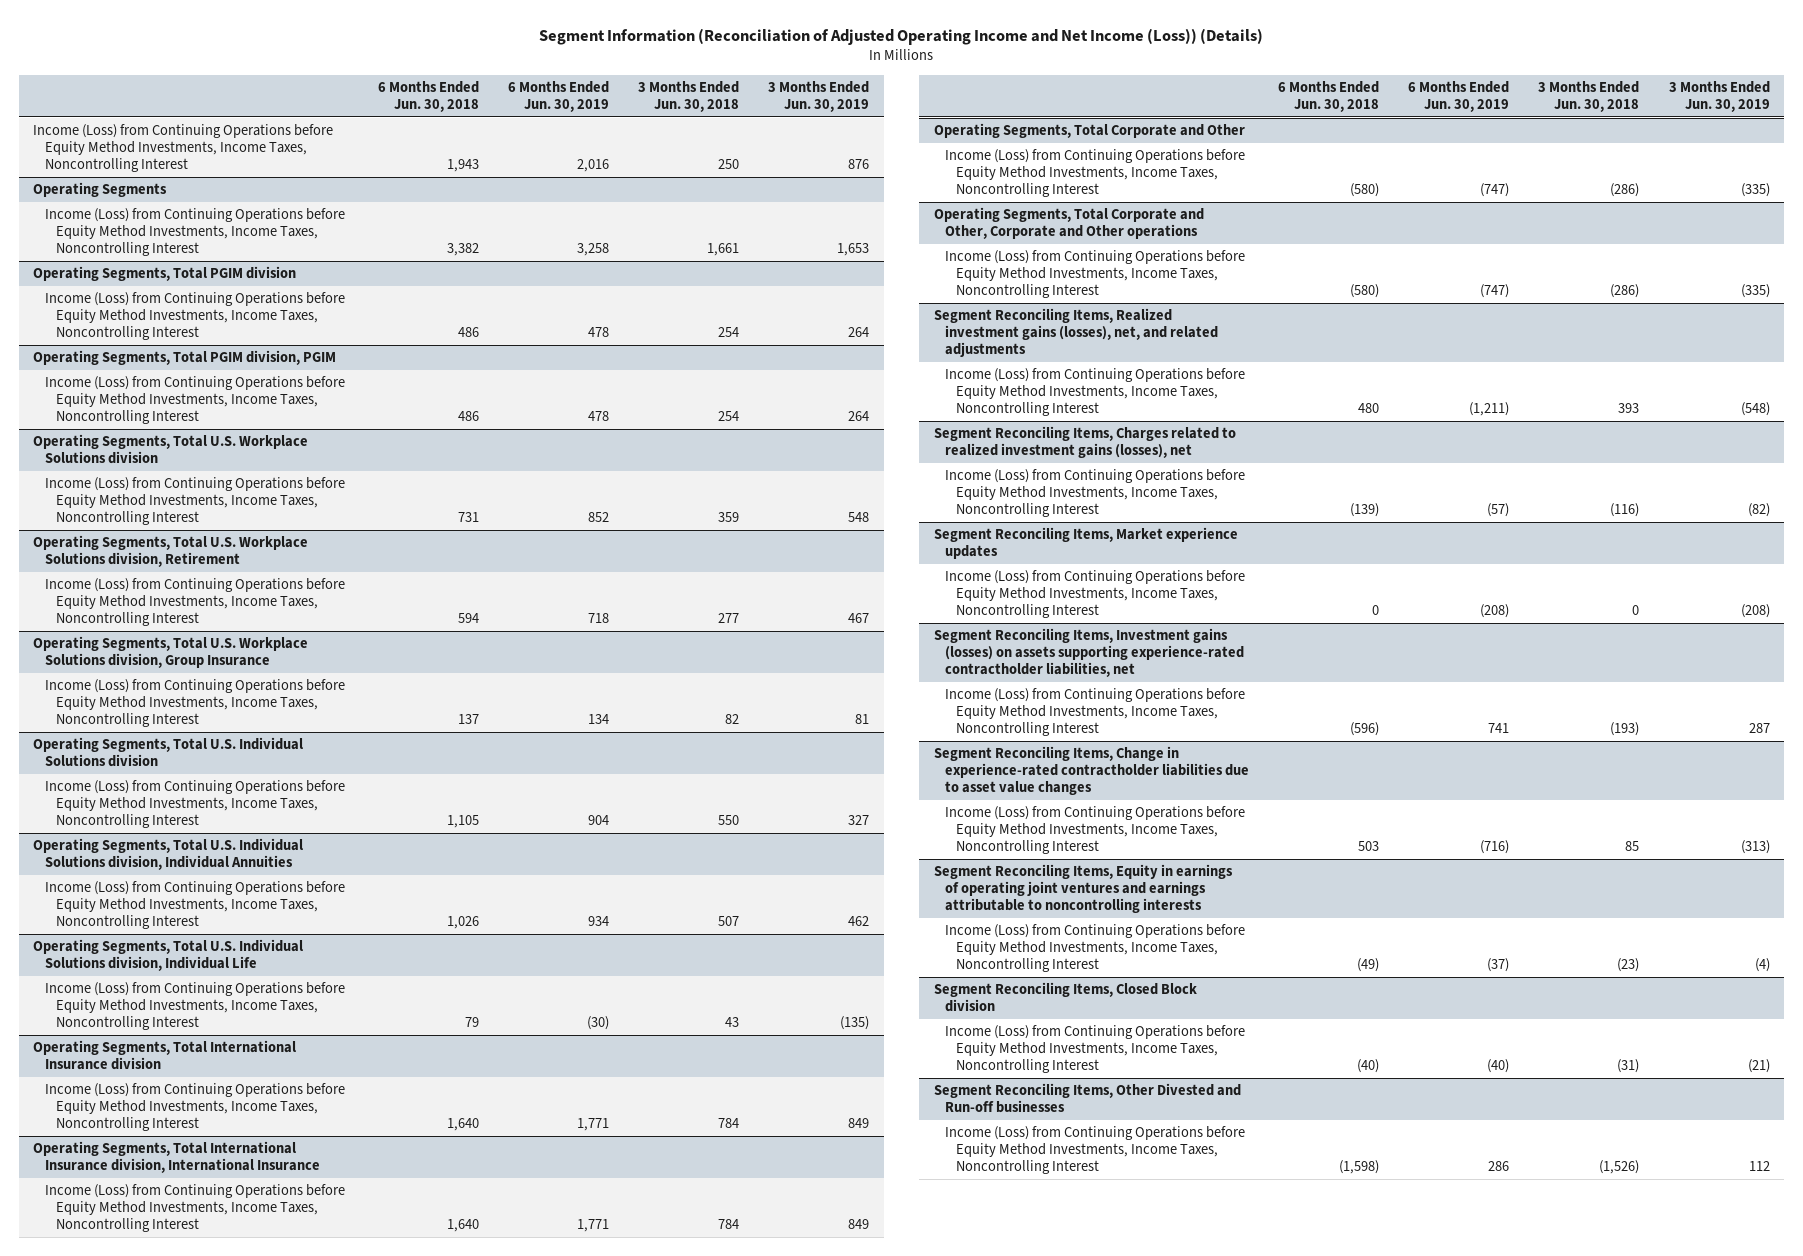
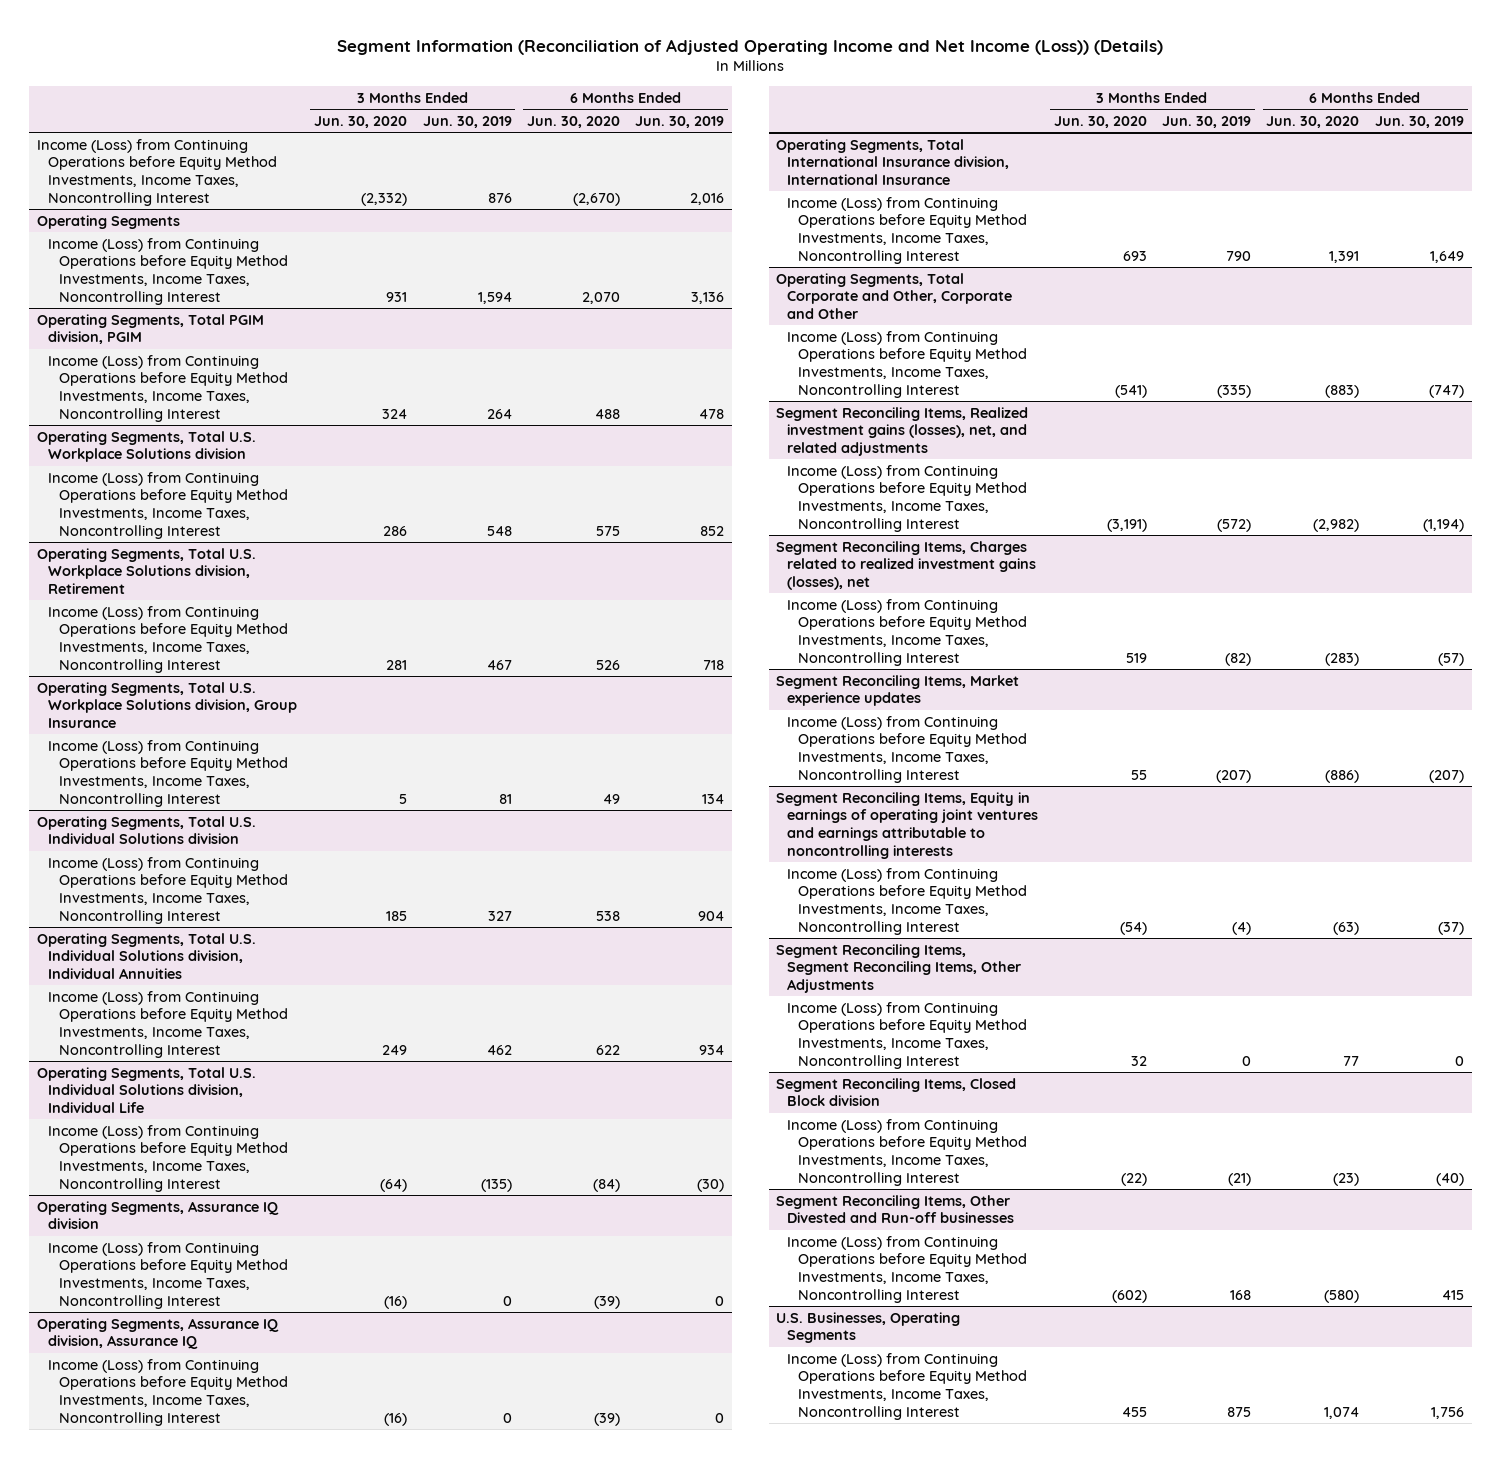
- | 6 Months Ended Jun. 30, 2018 | 6 Months Ended Jun. 30, 2019 | 3 Months Ended Jun. 30, 2018 | 3 Months Ended Jun. 30, 2019
+ | 3 Months Ended Jun. 30, 2020 | 3 Months Ended Jun. 30, 2019 | 6 Months Ended Jun. 30, 2020 | 6 Months Ended Jun. 30, 2019
@ Operating Segments
- Income (Loss) from Continuing Operations before Equity Method Investments, Income Taxes, Noncontrolling Interest | 3,382 | 3,258 | 1,661 | 1,653
- Operating Segments, Total PGIM division
- Income (Loss) from Continuing Operations before Equity Method Investments, Income Taxes, Noncontrolling Interest | 486 | 478 | 254 | 264
@ Operating Segments
+ Income (Loss) from Continuing Operations before Equity Method Investments, Income Taxes, Noncontrolling Interest | 931 | 1,594 | 2,070 | 3,136
- Operating Segments, Total International Insurance division
- Income (Loss) from Continuing Operations before Equity Method Investments, Income Taxes, Noncontrolling Interest | 1,640 | 1,771 | 784 | 849
+ Operating Segments, Assurance IQ division
+ Income (Loss) from Continuing Operations before Equity Method Investments, Income Taxes, Noncontrolling Interest | (16) | 0 | (39) | 0
+ Operating Segments, Assurance IQ division, Assurance IQ
+ Income (Loss) from Continuing Operations before Equity Method Investments, Income Taxes, Noncontrolling Interest | (16) | 0 | (39) | 0
@ Operating Segments, Total International Insurance division, International Insurance
- Income (Loss) from Continuing Operations before Equity Method Investments, Income Taxes, Noncontrolling Interest | 1,640 | 1,771 | 784 | 849
- Operating Segments, Total Corporate and Other
- Income (Loss) from Continuing Operations before Equity Method Investments, Income Taxes, Noncontrolling Interest | (580) | (747) | (286) | (335)
- Operating Segments, Total Corporate and Other, Corporate and Other operations
@ Operating Segments, Total International Insurance division, International Insurance
+ Income (Loss) from Continuing Operations before Equity Method Investments, Income Taxes, Noncontrolling Interest | 693 | 790 | 1,391 | 1,649
+ Operating Segments, Total Corporate and Other, Corporate and Other
@ Segment Reconciling Items, Realized investment gains (losses), net, and related adjustments
- Income (Loss) from Continuing Operations before Equity Method Investments, Income Taxes, Noncontrolling Interest | 480 | (1,211) | 393 | (548)
+ Income (Loss) from Continuing Operations before Equity Method Investments, Income Taxes, Noncontrolling Interest | (3,191) | (572) | (2,982) | (1,194)
@ Segment Reconciling Items, Market experience updates
- Income (Loss) from Continuing Operations before Equity Method Investments, Income Taxes, Noncontrolling Interest | 0 | (208) | 0 | (208)
- Segment Reconciling Items, Investment gains (losses) on assets supporting experience-rated contractholder liabilities, net
- Income (Loss) from Continuing Operations before Equity Method Investments, Income Taxes, Noncontrolling Interest | (596) | 741 | (193) | 287
- Segment Reconciling Items, Change in experience-rated contractholder liabilities due to asset value changes
- Income (Loss) from Continuing Operations before Equity Method Investments, Income Taxes, Noncontrolling Interest | 503 | (716) | 85 | (313)
@ Segment Reconciling Items, Market experience updates
+ Income (Loss) from Continuing Operations before Equity Method Investments, Income Taxes, Noncontrolling Interest | 55 | (207) | (886) | (207)
+ Segment Reconciling Items, Segment Reconciling Items, Other Adjustments
+ Income (Loss) from Continuing Operations before Equity Method Investments, Income Taxes, Noncontrolling Interest | 32 | 0 | 77 | 0
@ Segment Reconciling Items, Other Divested and Run-off businesses
- Income (Loss) from Continuing Operations before Equity Method Investments, Income Taxes, Noncontrolling Interest | (1,598) | 286 | (1,526) | 112
+ Income (Loss) from Continuing Operations before Equity Method Investments, Income Taxes, Noncontrolling Interest | (602) | 168 | (580) | 415
+ U.S. Businesses, Operating Segments
+ Income (Loss) from Continuing Operations before Equity Method Investments, Income Taxes, Noncontrolling Interest | 455 | 875 | 1,074 | 1,756

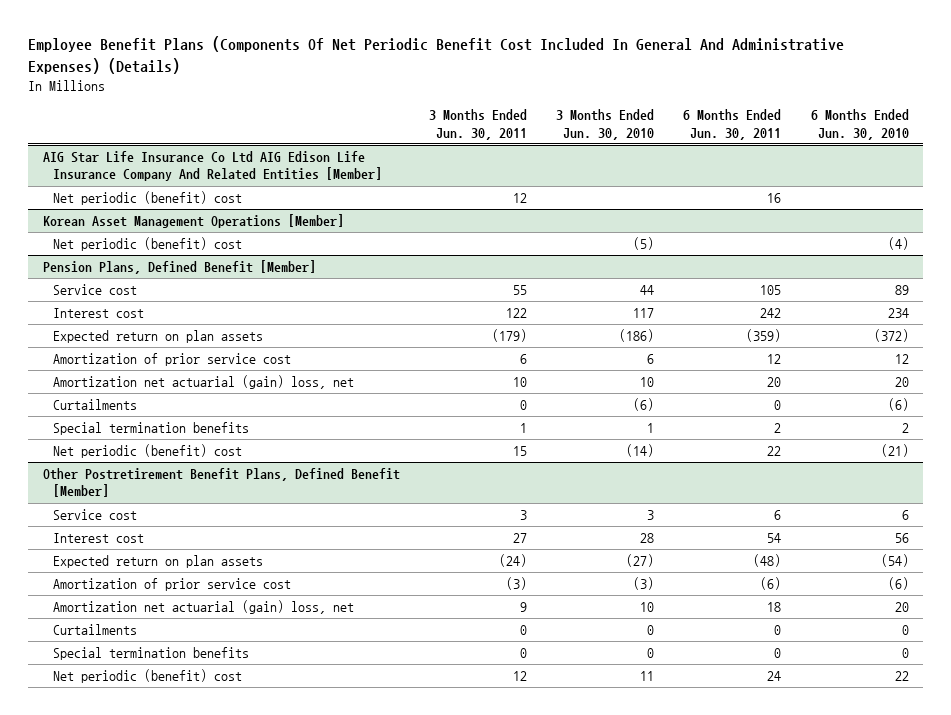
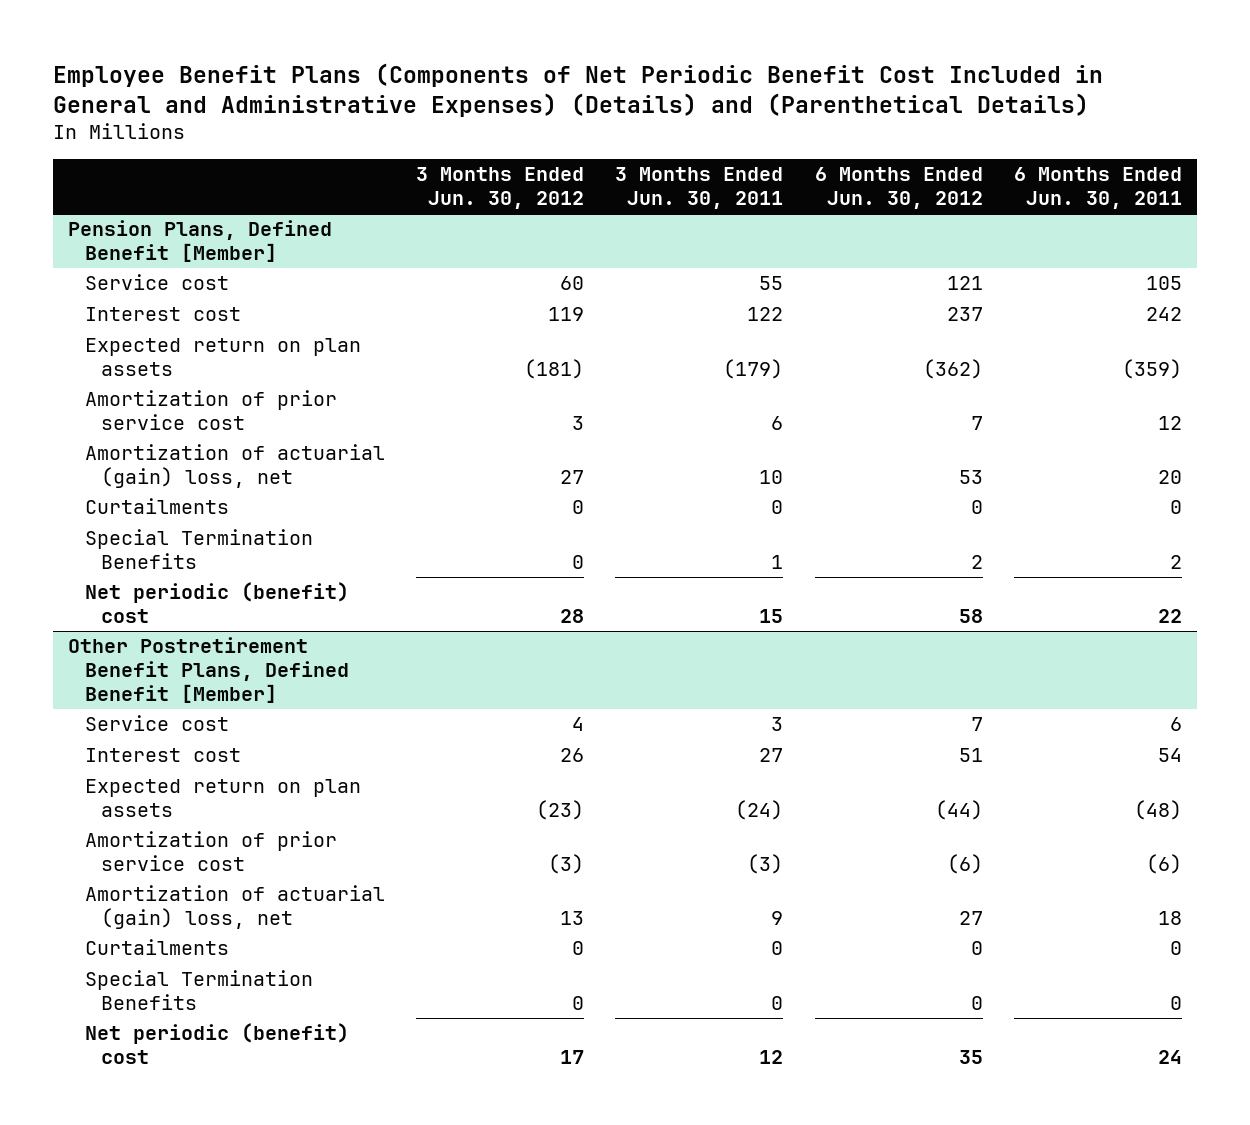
- Employee Benefit Plans (Components Of Net Periodic Benefit Cost Included In General And Administrative Expenses) (Details)
+ Employee Benefit Plans (Components of Net Periodic Benefit Cost Included in General and Administrative Expenses) (Details) and (Parenthetical Details)
- | 3 Months Ended Jun. 30, 2011 | 3 Months Ended Jun. 30, 2010 | 6 Months Ended Jun. 30, 2011 | 6 Months Ended Jun. 30, 2010
+ | 3 Months Ended Jun. 30, 2012 | 3 Months Ended Jun. 30, 2011 | 6 Months Ended Jun. 30, 2012 | 6 Months Ended Jun. 30, 2011
- AIG Star Life Insurance Co Ltd AIG Edison Life Insurance Company And Related Entities [Member]
- Net periodic (benefit) cost | 12 | | 16 |
- Korean Asset Management Operations [Member]
- Net periodic (benefit) cost | | (5) | | (4)
@ Pension Plans, Defined Benefit [Member]
- Amortization net actuarial (gain) loss, net | 10 | 10 | 20 | 20
+ Amortization of actuarial (gain) loss, net | 27 | 10 | 53 | 20
- Special termination benefits | 1 | 1 | 2 | 2
+ Special Termination Benefits | 0 | 1 | 2 | 2
@ Other Postretirement Benefit Plans, Defined Benefit [Member]
- Amortization net actuarial (gain) loss, net | 9 | 10 | 18 | 20
+ Amortization of actuarial (gain) loss, net | 13 | 9 | 27 | 18
- Special termination benefits | 0 | 0 | 0 | 0
+ Special Termination Benefits | 0 | 0 | 0 | 0

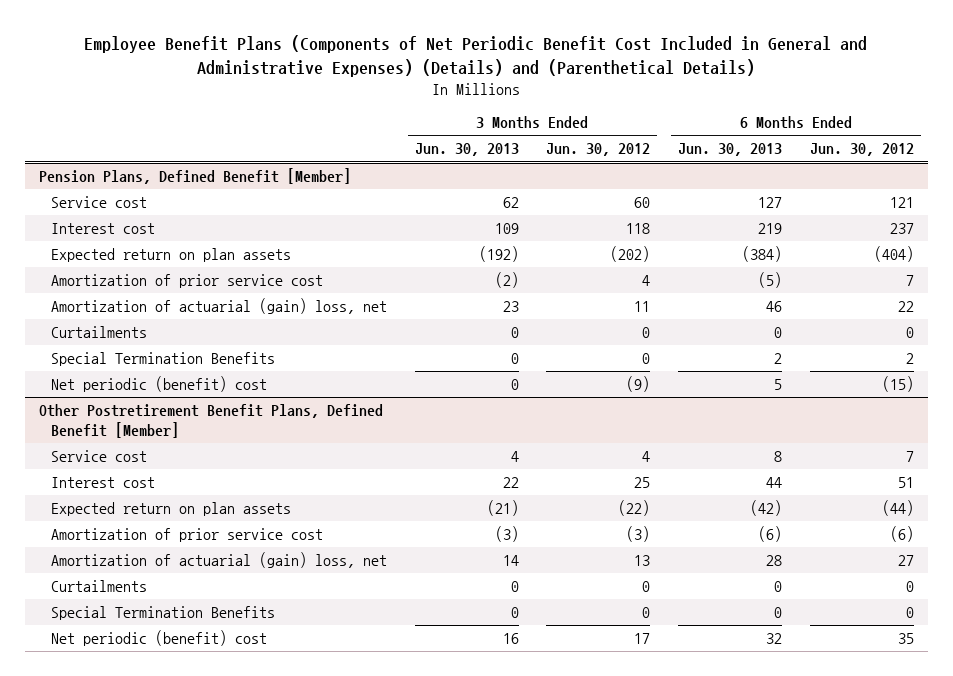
- | 3 Months Ended Jun. 30, 2012 | 3 Months Ended Jun. 30, 2011 | 6 Months Ended Jun. 30, 2012 | 6 Months Ended Jun. 30, 2011
+ | 3 Months Ended Jun. 30, 2013 | 3 Months Ended Jun. 30, 2012 | 6 Months Ended Jun. 30, 2013 | 6 Months Ended Jun. 30, 2012
@ Pension Plans, Defined Benefit [Member]
- Interest cost | 119 | 122 | 237 | 242
- Expected return on plan assets | (181) | (179) | (362) | (359)
- Amortization of prior service cost | 3 | 6 | 7 | 12
- Amortization of actuarial (gain) loss, net | 27 | 10 | 53 | 20
+ Interest cost | 109 | 118 | 219 | 237
+ Expected return on plan assets | (192) | (202) | (384) | (404)
+ Amortization of prior service cost | (2) | 4 | (5) | 7
+ Amortization of actuarial (gain) loss, net | 23 | 11 | 46 | 22
- Net periodic (benefit) cost | 28 | 15 | 58 | 22
+ Net periodic (benefit) cost | 0 | (9) | 5 | (15)
@ Other Postretirement Benefit Plans, Defined Benefit [Member]
- Interest cost | 26 | 27 | 51 | 54
- Expected return on plan assets | (23) | (24) | (44) | (48)
+ Interest cost | 22 | 25 | 44 | 51
+ Expected return on plan assets | (21) | (22) | (42) | (44)

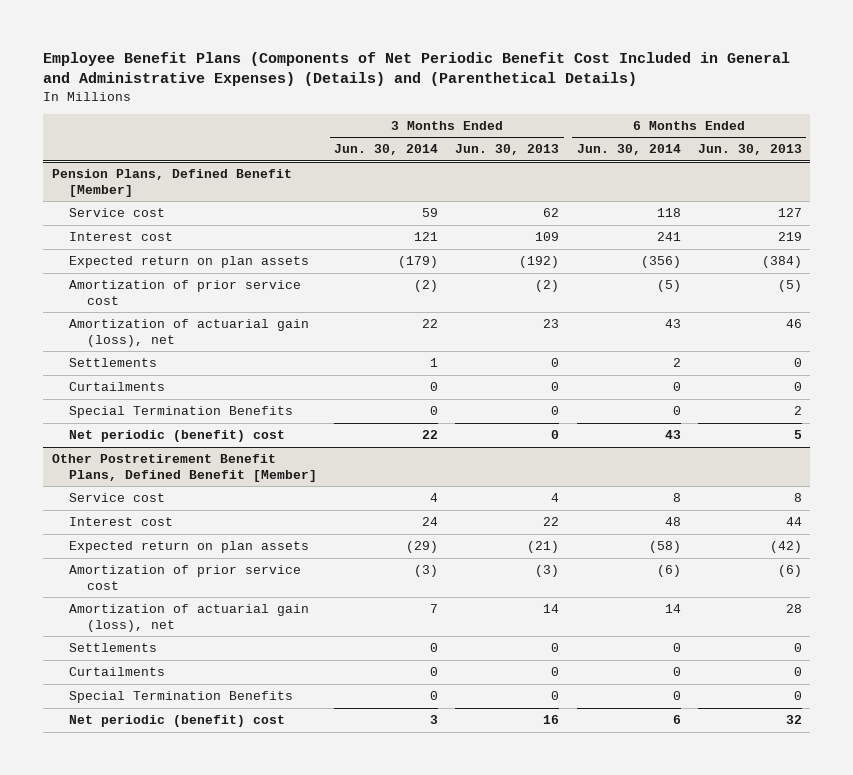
- | 3 Months Ended Jun. 30, 2013 | 3 Months Ended Jun. 30, 2012 | 6 Months Ended Jun. 30, 2013 | 6 Months Ended Jun. 30, 2012
+ | 3 Months Ended Jun. 30, 2014 | 3 Months Ended Jun. 30, 2013 | 6 Months Ended Jun. 30, 2014 | 6 Months Ended Jun. 30, 2013
@ Pension Plans, Defined Benefit [Member]
- Amortization of actuarial (gain) loss, net | 23 | 11 | 46 | 22
+ Amortization of actuarial gain (loss), net | 22 | 23 | 43 | 46
+ Settlements | 1 | 0 | 2 | 0
@ Other Postretirement Benefit Plans, Defined Benefit [Member]
- Amortization of actuarial (gain) loss, net | 14 | 13 | 28 | 27
+ Amortization of actuarial gain (loss), net | 7 | 14 | 14 | 28
+ Settlements | 0 | 0 | 0 | 0

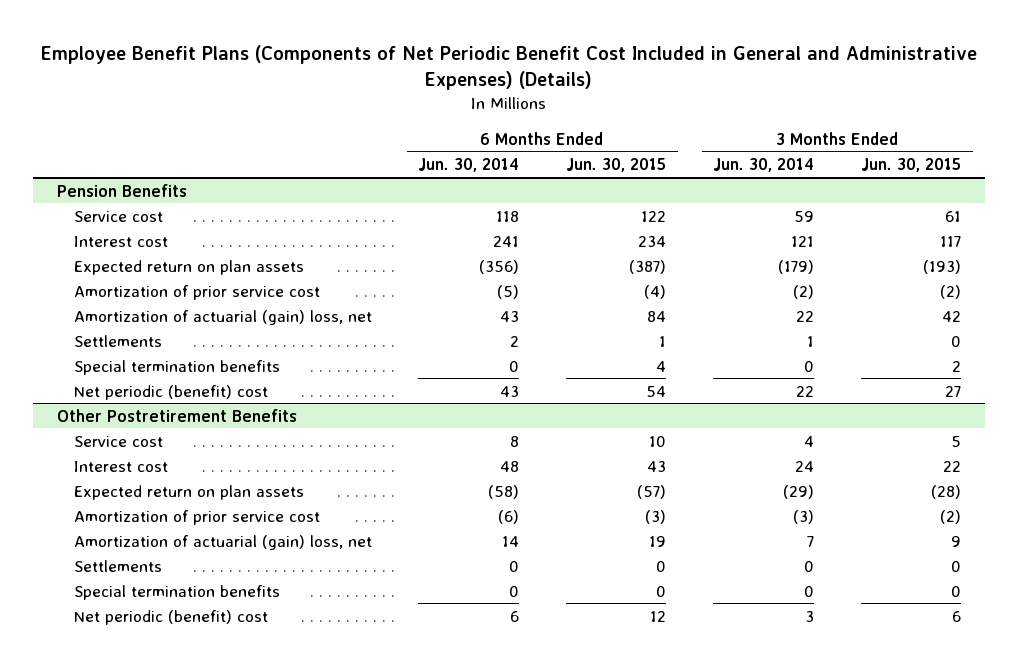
- Employee Benefit Plans (Components of Net Periodic Benefit Cost Included in General and Administrative Expenses) (Details) and (Parenthetical Details)
+ Employee Benefit Plans (Components of Net Periodic Benefit Cost Included in General and Administrative Expenses) (Details)
- | 3 Months Ended Jun. 30, 2014 | 3 Months Ended Jun. 30, 2013 | 6 Months Ended Jun. 30, 2014 | 6 Months Ended Jun. 30, 2013
+ | 6 Months Ended Jun. 30, 2014 | 6 Months Ended Jun. 30, 2015 | 3 Months Ended Jun. 30, 2014 | 3 Months Ended Jun. 30, 2015
- Pension Plans, Defined Benefit [Member]
+ Pension Benefits
- Amortization of actuarial gain (loss), net | 22 | 23 | 43 | 46
+ Amortization of actuarial (gain) loss, net | 43 | 84 | 22 | 42
- Curtailments | 0 | 0 | 0 | 0
- Special Termination Benefits | 0 | 0 | 0 | 2
+ Special termination benefits | 0 | 4 | 0 | 2
- Other Postretirement Benefit Plans, Defined Benefit [Member]
+ Other Postretirement Benefits
- Amortization of actuarial gain (loss), net | 7 | 14 | 14 | 28
+ Amortization of actuarial (gain) loss, net | 14 | 19 | 7 | 9
- Curtailments | 0 | 0 | 0 | 0
- Special Termination Benefits | 0 | 0 | 0 | 0
+ Special termination benefits | 0 | 0 | 0 | 0

